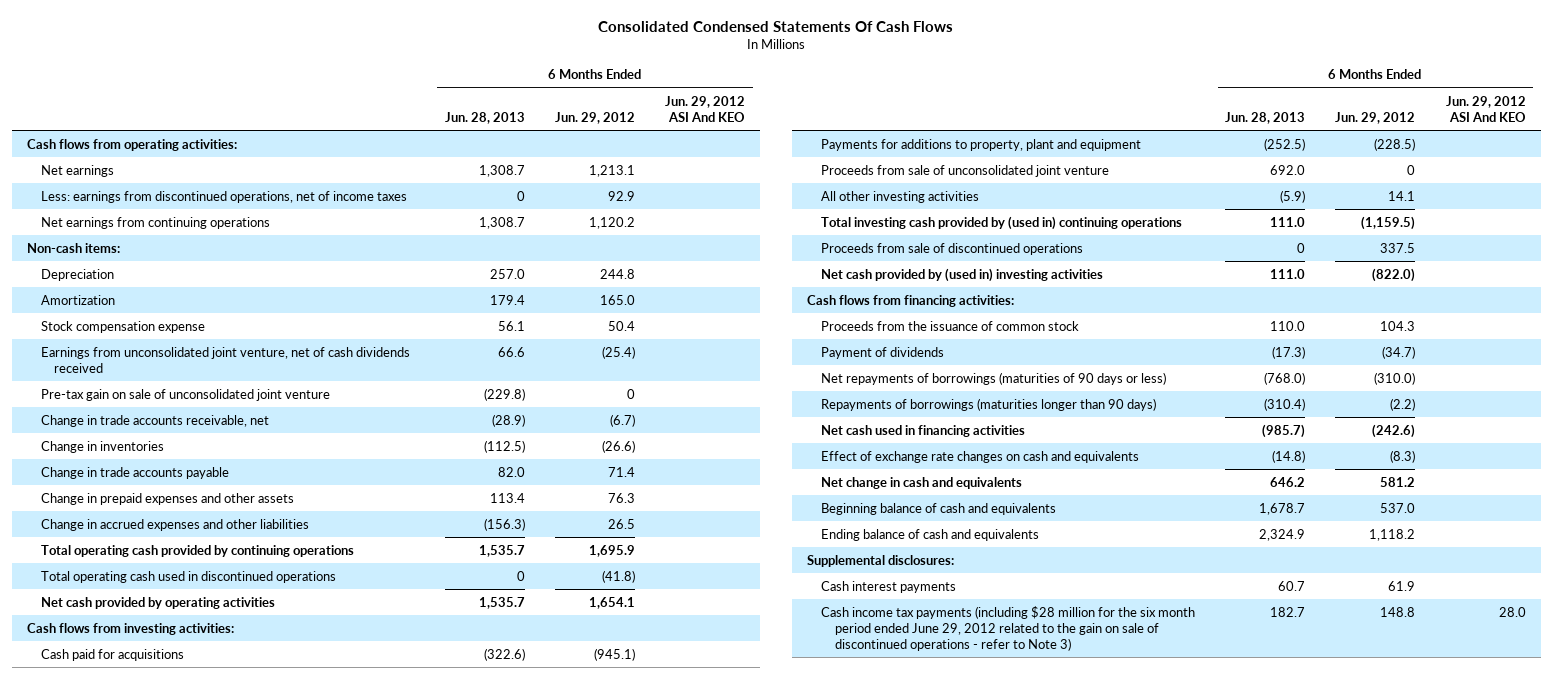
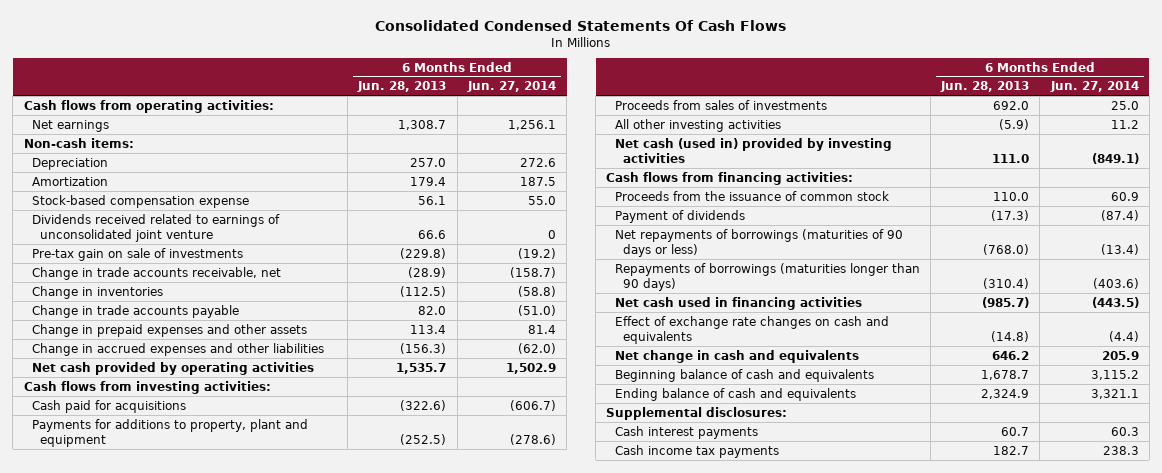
- | 6 Months Ended Jun. 28, 2013 | 6 Months Ended Jun. 29, 2012 | 6 Months Ended Jun. 29, 2012 ASI And KEO
+ | 6 Months Ended Jun. 28, 2013 | 6 Months Ended Jun. 27, 2014
- Less: earnings from discontinued operations, net of income taxes | 0 | 92.9 |
- Net earnings from continuing operations | 1,308.7 | 1,120.2 |
- Stock compensation expense | 56.1 | 50.4 |
- Earnings from unconsolidated joint venture, net of cash dividends received | 66.6 | (25.4) |
- Pre-tax gain on sale of unconsolidated joint venture | (229.8) | 0 |
+ Stock-based compensation expense | 56.1 | 55.0
+ Dividends received related to earnings of unconsolidated joint venture | 66.6 | 0
+ Pre-tax gain on sale of investments | (229.8) | (19.2)
- Total operating cash provided by continuing operations | 1,535.7 | 1,695.9 |
- Total operating cash used in discontinued operations | 0 | (41.8) |
- Proceeds from sale of unconsolidated joint venture | 692.0 | 0 |
+ Proceeds from sales of investments | 692.0 | 25.0
- Total investing cash provided by (used in) continuing operations | 111.0 | (1,159.5) |
- Proceeds from sale of discontinued operations | 0 | 337.5 |
- Net cash provided by (used in) investing activities | 111.0 | (822.0) |
+ Net cash (used in) provided by investing activities | 111.0 | (849.1)
- Cash income tax payments (including $28 million for the six month period ended June 29, 2012 related to the gain on sale of discontinued operations - refer to Note 3) | 182.7 | 148.8 | 28.0
+ Cash income tax payments | 182.7 | 238.3

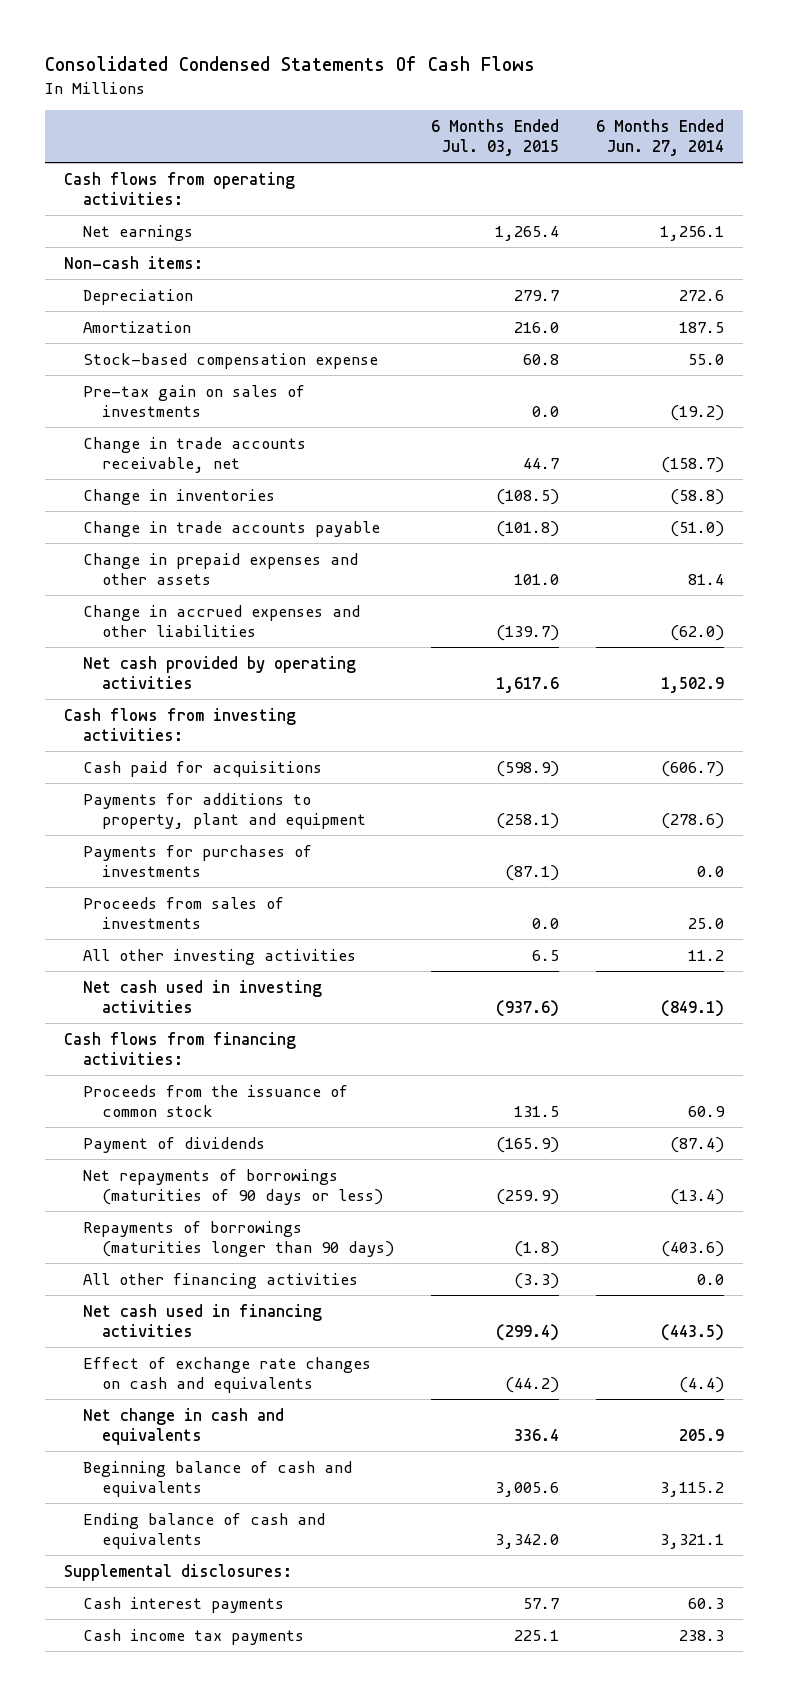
- | 6 Months Ended Jun. 28, 2013 | 6 Months Ended Jun. 27, 2014
+ | 6 Months Ended Jul. 03, 2015 | 6 Months Ended Jun. 27, 2014
- Dividends received related to earnings of unconsolidated joint venture | 66.6 | 0
- Pre-tax gain on sale of investments | (229.8) | (19.2)
+ Pre-tax gain on sales of investments | 0.0 | (19.2)
+ Payments for purchases of investments | (87.1) | 0.0
- Net cash (used in) provided by investing activities | 111.0 | (849.1)
+ Net cash used in investing activities | (937.6) | (849.1)
+ All other financing activities | (3.3) | 0.0

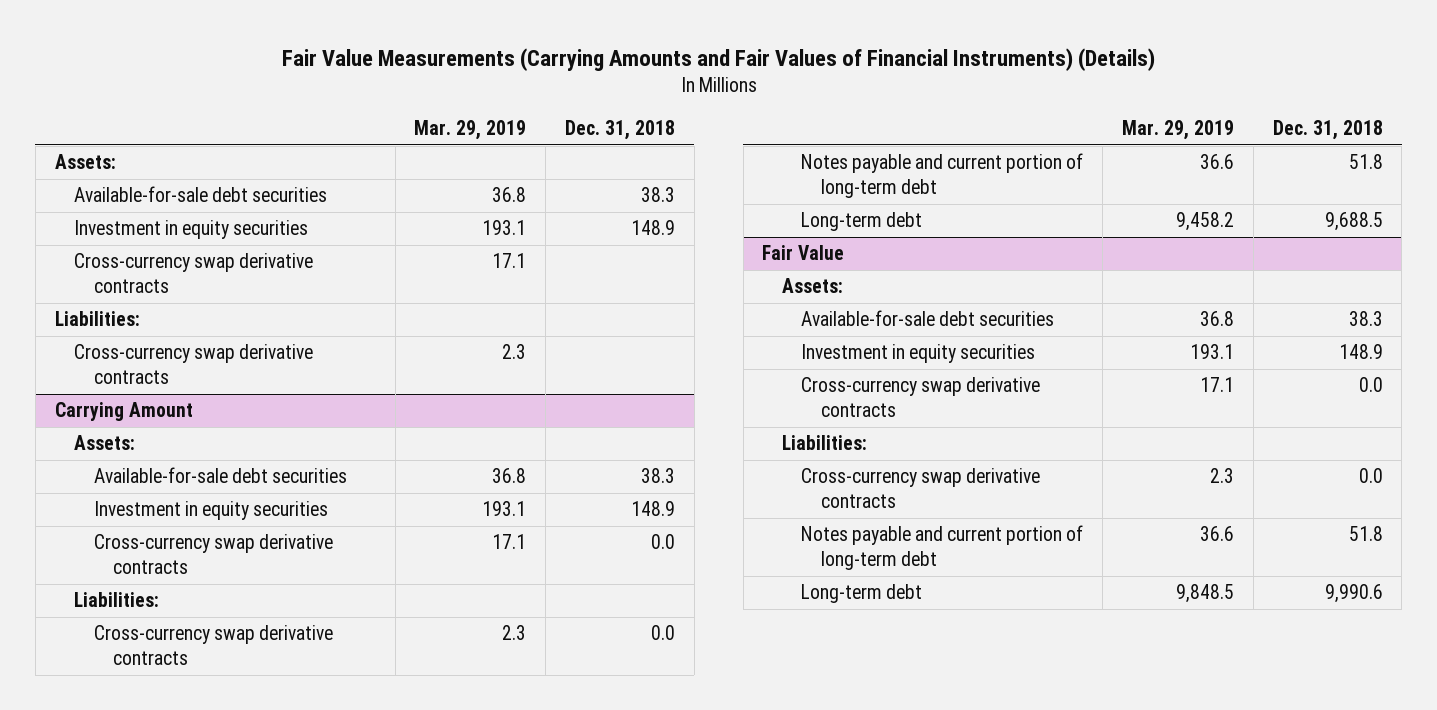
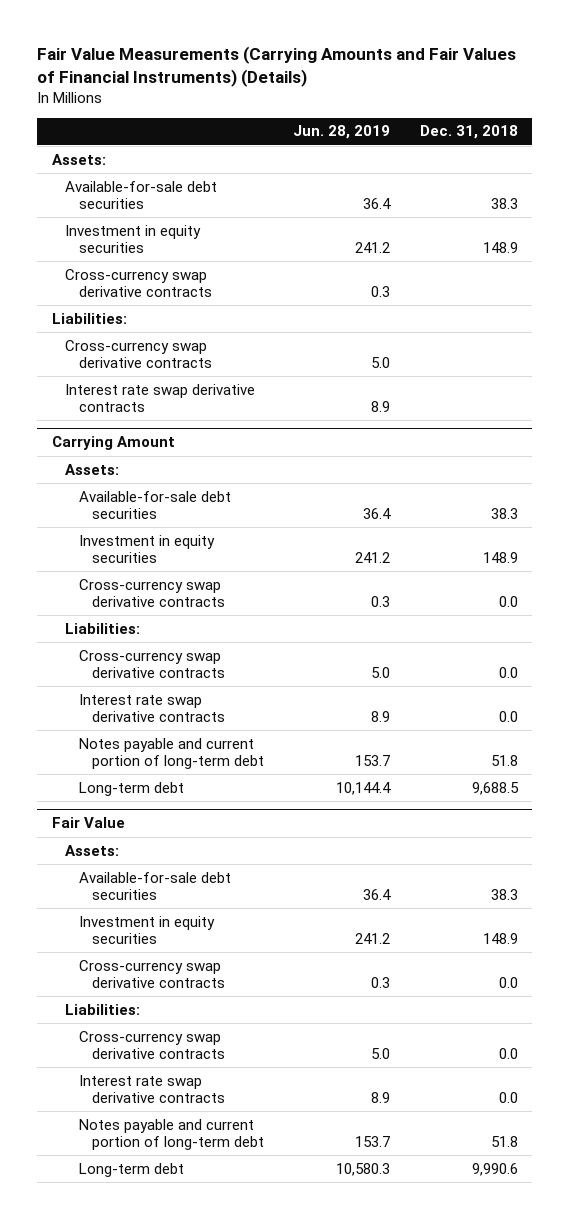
- | Mar. 29, 2019 | Dec. 31, 2018
+ | Jun. 28, 2019 | Dec. 31, 2018
+ Interest rate swap derivative contracts | 8.9 |
@ Carrying Amount
+ Interest rate swap derivative contracts | 8.9 | 0.0
@ Fair Value
+ Interest rate swap derivative contracts | 8.9 | 0.0

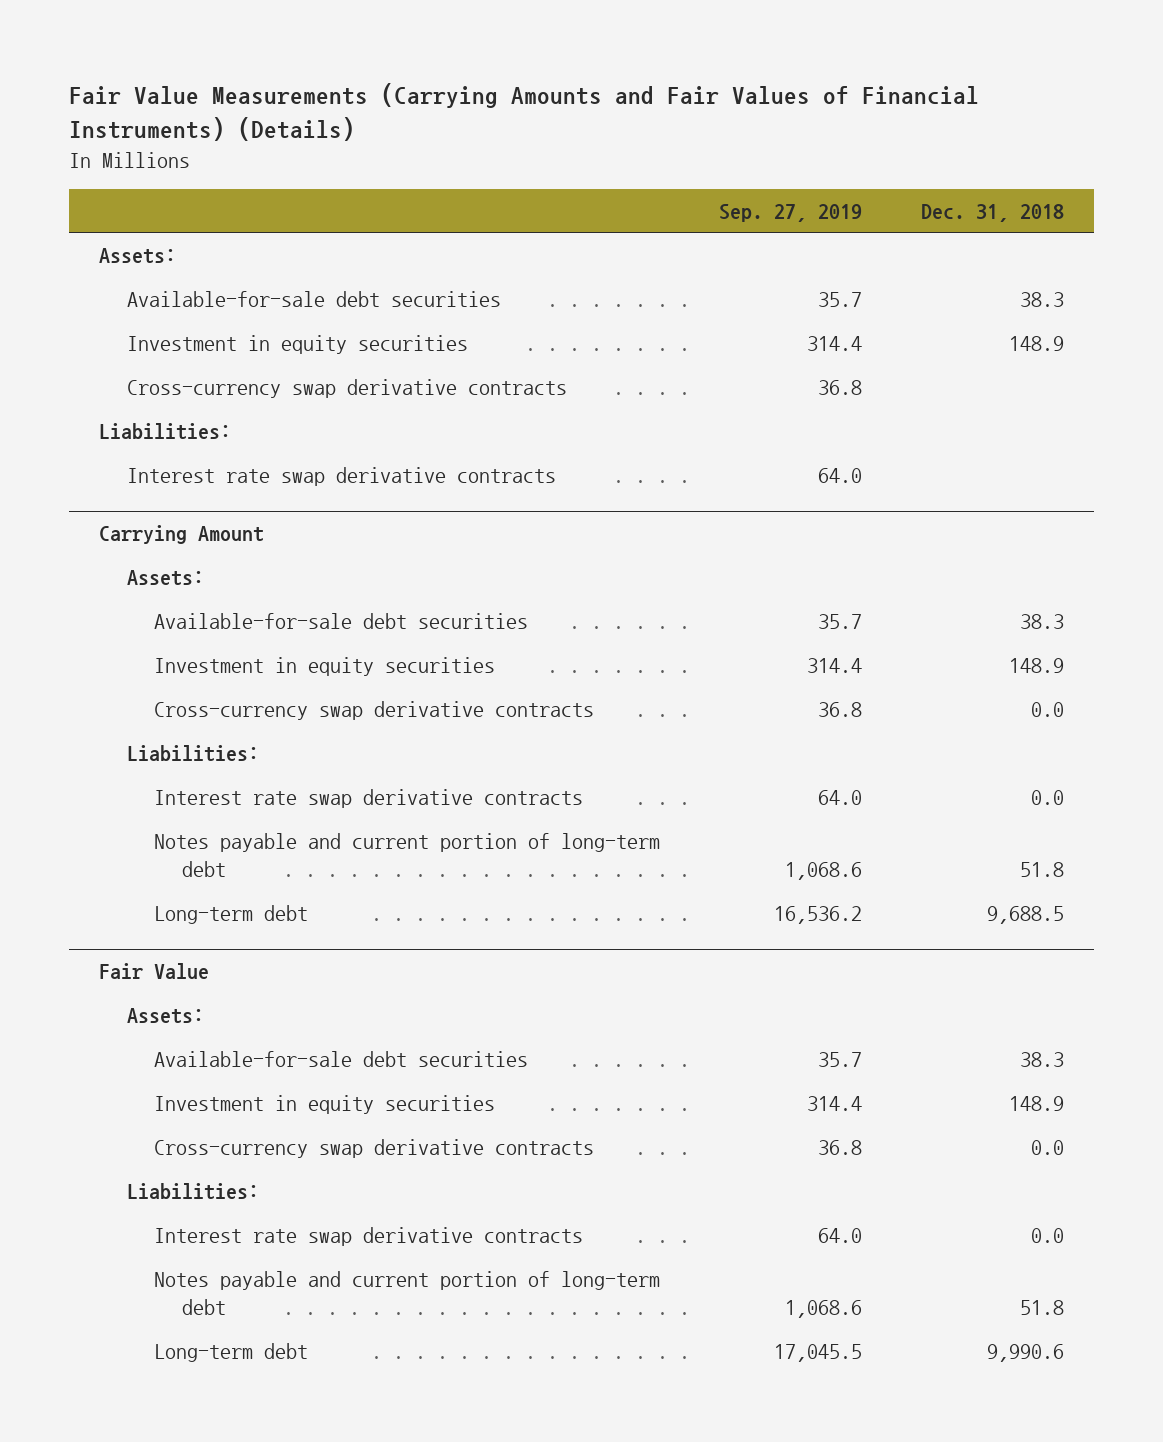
- | Jun. 28, 2019 | Dec. 31, 2018
+ | Sep. 27, 2019 | Dec. 31, 2018
- Cross-currency swap derivative contracts | 5.0 |
@ Carrying Amount
- Cross-currency swap derivative contracts | 5.0 | 0.0
@ Fair Value
- Cross-currency swap derivative contracts | 5.0 | 0.0

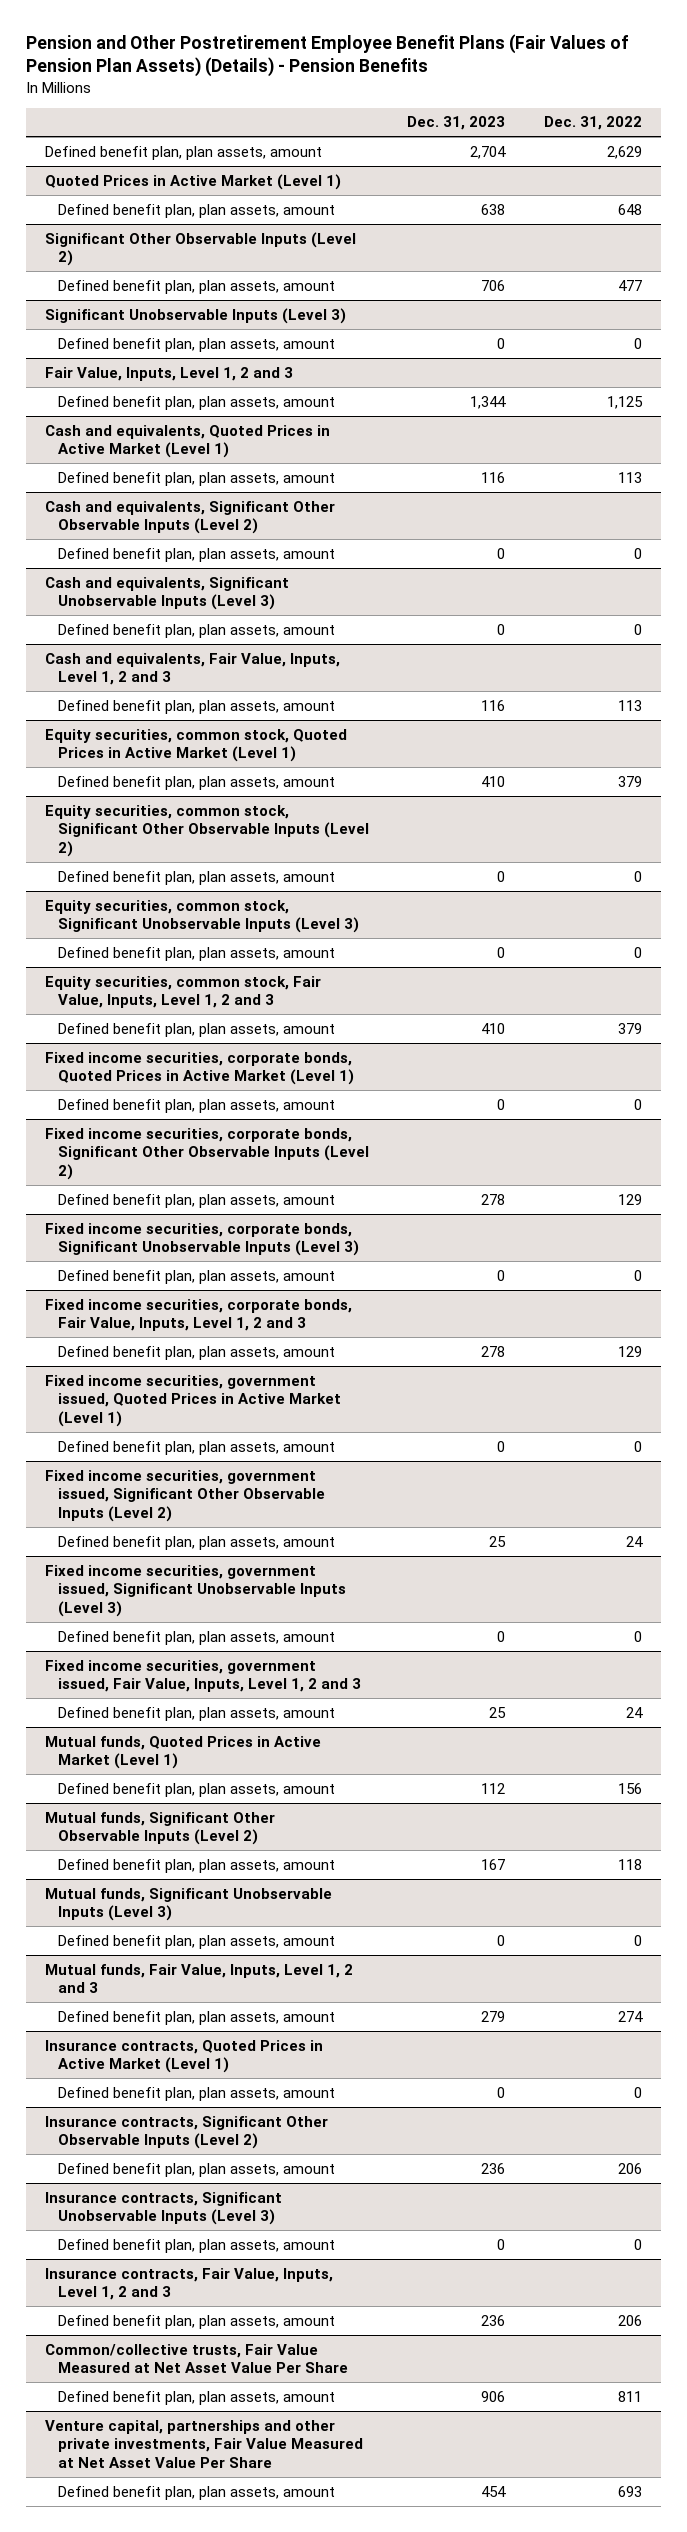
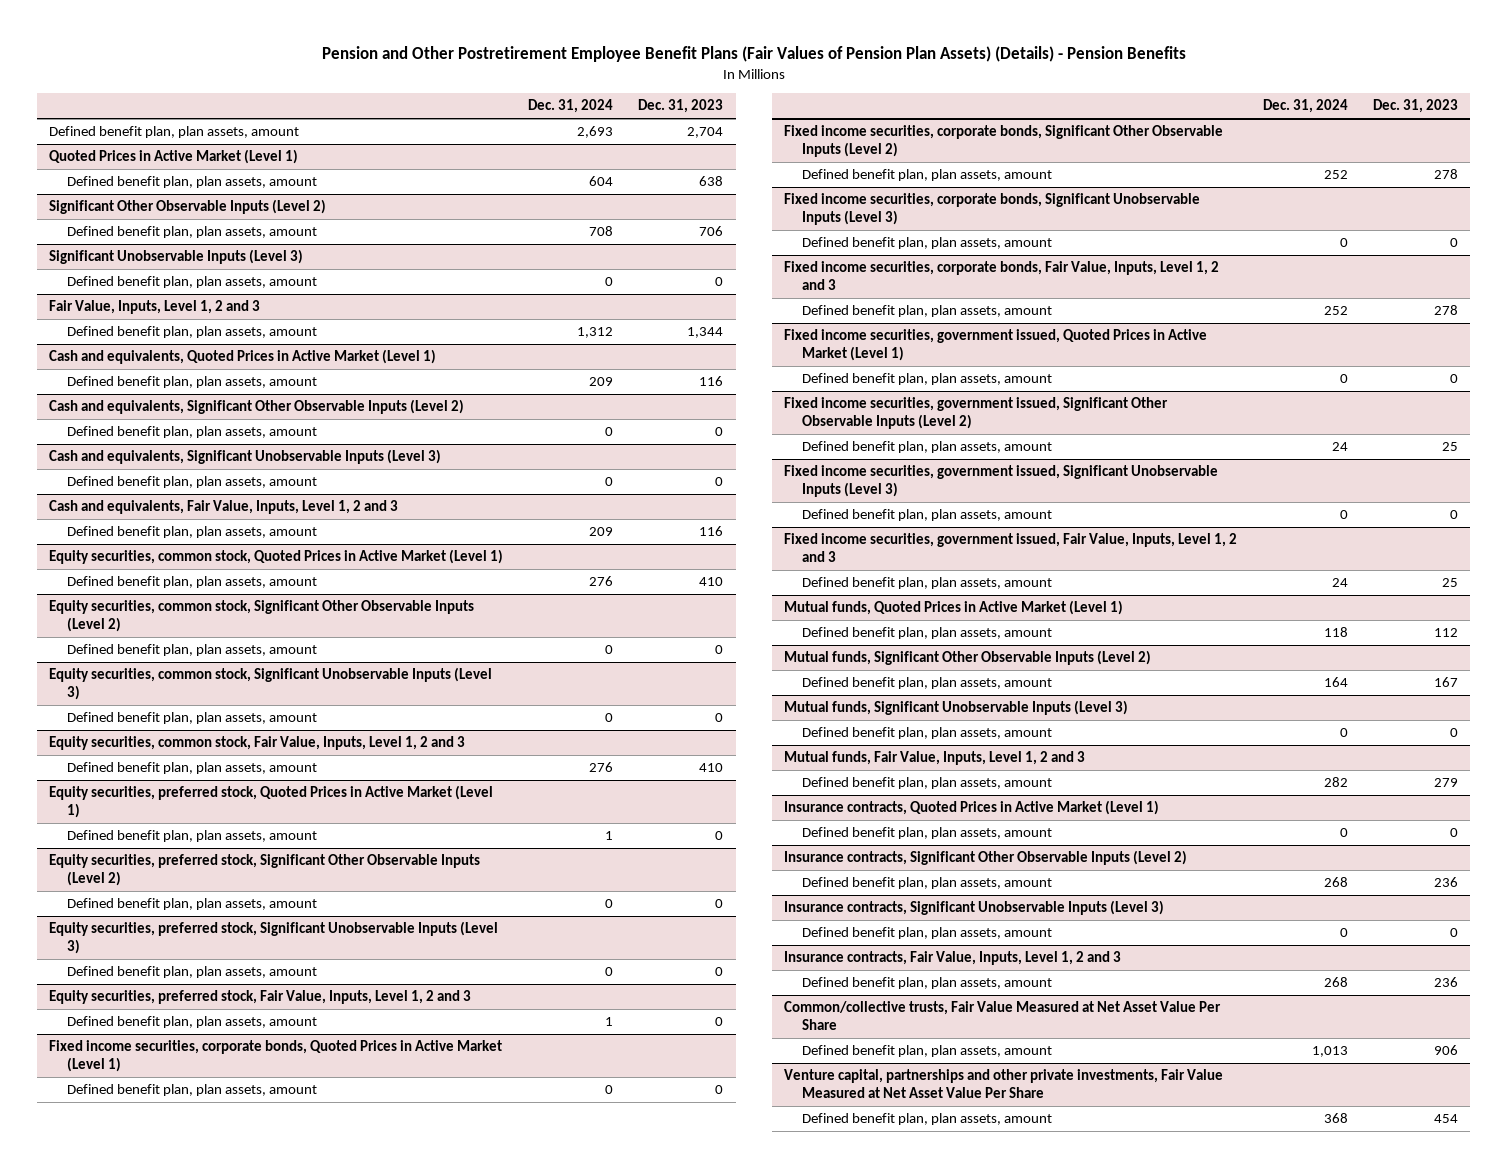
- | Dec. 31, 2023 | Dec. 31, 2022
+ | Dec. 31, 2024 | Dec. 31, 2023
+ Equity securities, preferred stock, Quoted Prices in Active Market (Level 1)
+ Defined benefit plan, plan assets, amount | 1 | 0
+ Equity securities, preferred stock, Significant Other Observable Inputs (Level 2)
+ Defined benefit plan, plan assets, amount | 0 | 0
+ Equity securities, preferred stock, Significant Unobservable Inputs (Level 3)
+ Defined benefit plan, plan assets, amount | 0 | 0
+ Equity securities, preferred stock, Fair Value, Inputs, Level 1, 2 and 3
+ Defined benefit plan, plan assets, amount | 1 | 0

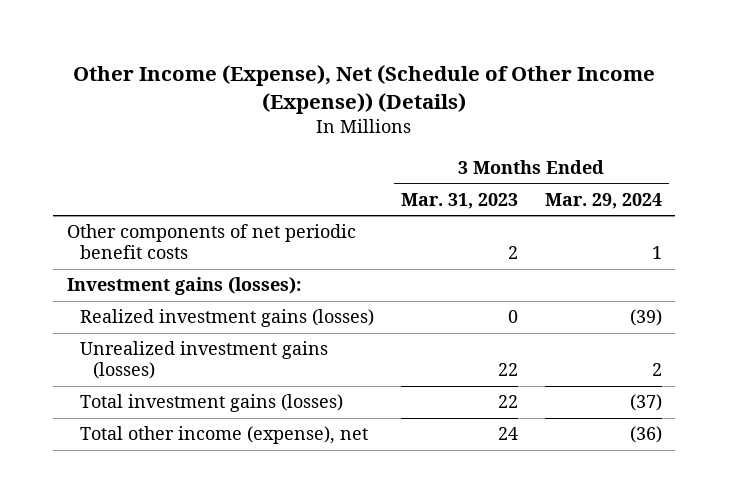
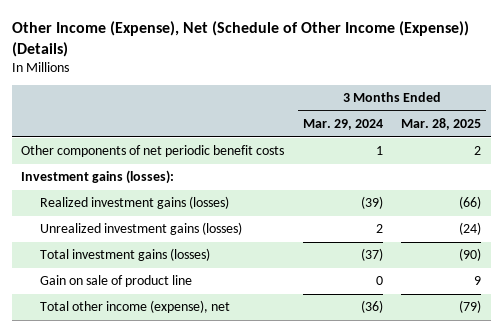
- | 3 Months Ended Mar. 31, 2023 | 3 Months Ended Mar. 29, 2024
+ | 3 Months Ended Mar. 29, 2024 | 3 Months Ended Mar. 28, 2025
+ Gain on sale of product line | 0 | 9

